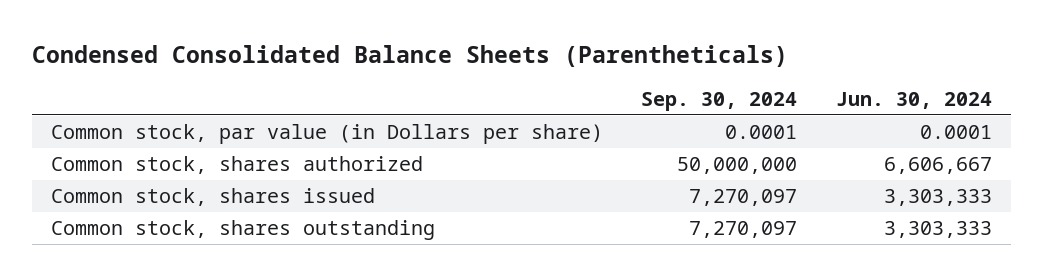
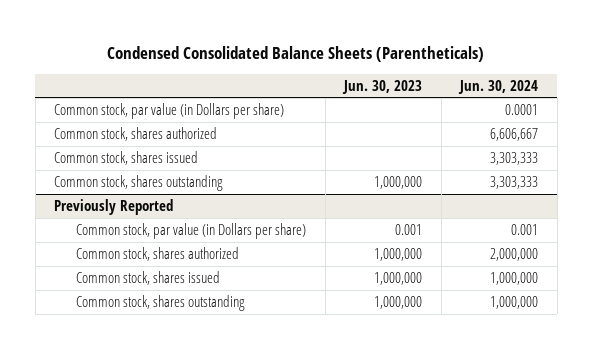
- | Sep. 30, 2024 | Jun. 30, 2024
+ | Jun. 30, 2023 | Jun. 30, 2024
+ Previously Reported
+ Common stock, par value (in Dollars per share) | 0.001 | 0.001
+ Common stock, shares authorized | 1,000,000 | 2,000,000
+ Common stock, shares issued | 1,000,000 | 1,000,000
+ Common stock, shares outstanding | 1,000,000 | 1,000,000

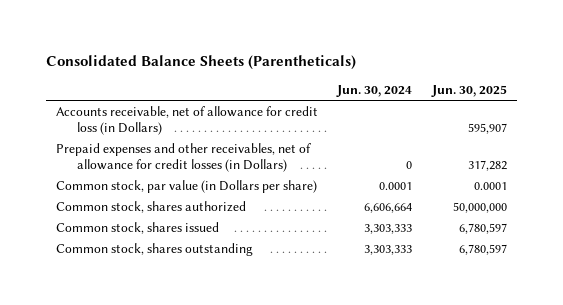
- Condensed Consolidated Balance Sheets (Parentheticals)
+ Consolidated Balance Sheets (Parentheticals)
- | Jun. 30, 2023 | Jun. 30, 2024
+ | Jun. 30, 2024 | Jun. 30, 2025
+ Accounts receivable, net of allowance for credit loss (in Dollars) | | 595,907
+ Prepaid expenses and other receivables, net of allowance for credit losses (in Dollars) | 0 | 317,282
- Common stock, shares authorized | | 6,606,667
+ Common stock, shares authorized | 6,606,664 | 50,000,000
- Previously Reported
- Common stock, par value (in Dollars per share) | 0.001 | 0.001
- Common stock, shares authorized | 1,000,000 | 2,000,000
- Common stock, shares issued | 1,000,000 | 1,000,000
- Common stock, shares outstanding | 1,000,000 | 1,000,000

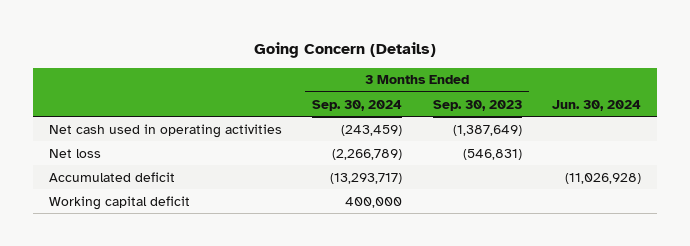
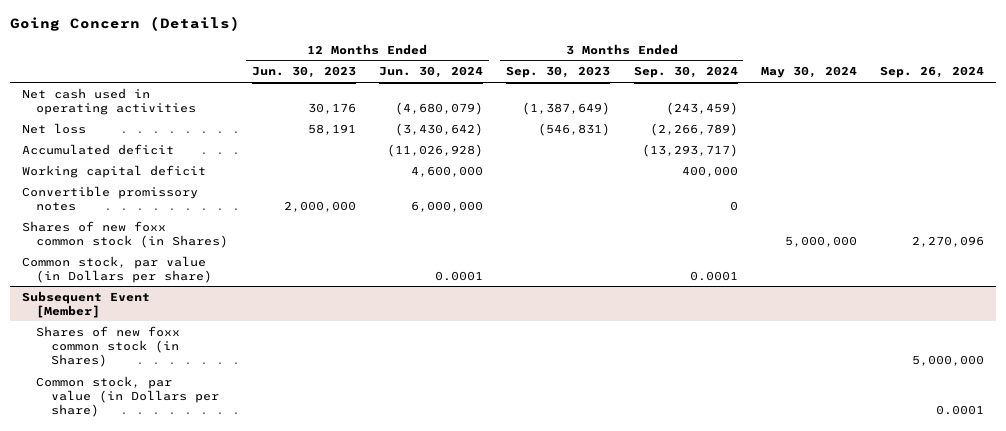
- | 3 Months Ended Sep. 30, 2024 | 3 Months Ended Sep. 30, 2023 | Jun. 30, 2024
+ | 12 Months Ended Jun. 30, 2023 | 12 Months Ended Jun. 30, 2024 | 3 Months Ended Sep. 30, 2023 | 3 Months Ended Sep. 30, 2024 | May 30, 2024 | Sep. 26, 2024
+ Convertible promissory notes | 2,000,000 | 6,000,000 | | 0 | |
+ Shares of new foxx common stock (in Shares) | | | | | 5,000,000 | 2,270,096
+ Common stock, par value (in Dollars per share) | | 0.0001 | | 0.0001 | |
+ Subsequent Event [Member]
+ Shares of new foxx common stock (in Shares) | | | | | | 5,000,000
+ Common stock, par value (in Dollars per share) | | | | | | 0.0001

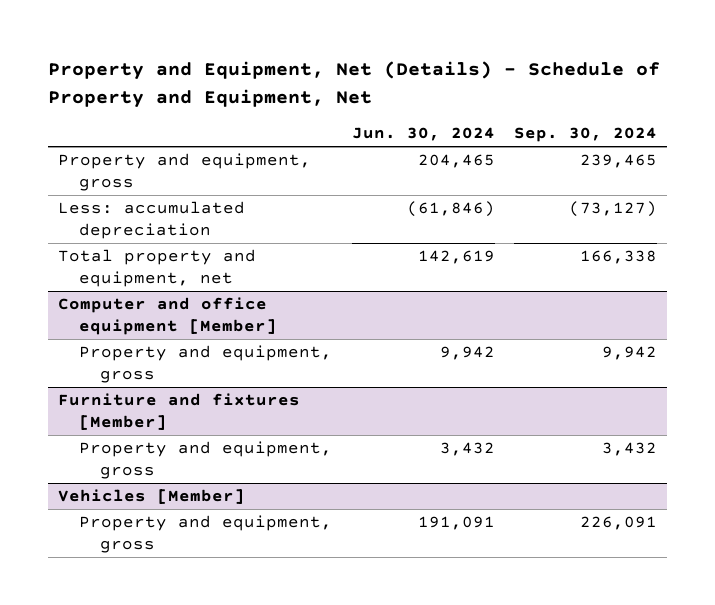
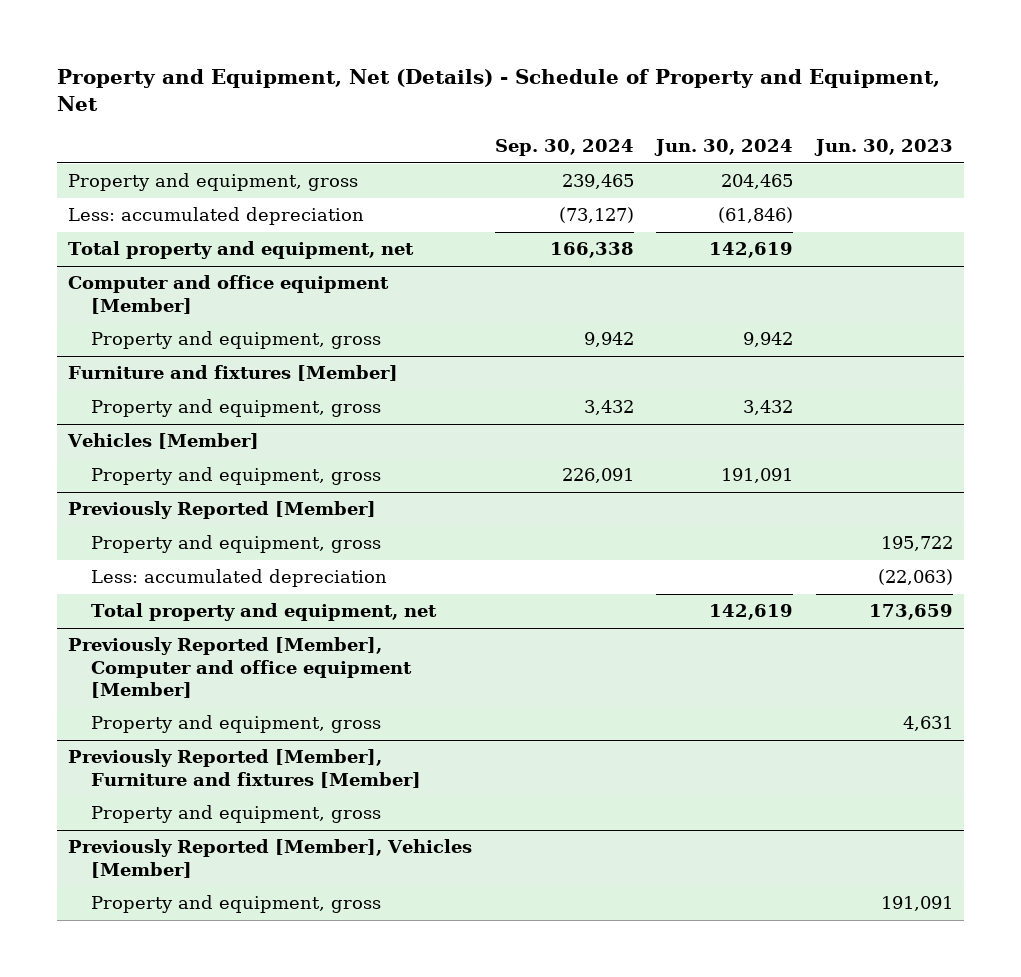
- | Jun. 30, 2024 | Sep. 30, 2024
+ | Sep. 30, 2024 | Jun. 30, 2024 | Jun. 30, 2023
+ Previously Reported [Member]
+ Property and equipment, gross | | | 195,722
+ Less: accumulated depreciation | | | (22,063)
+ Total property and equipment, net | | 142,619 | 173,659
+ Previously Reported [Member], Computer and office equipment [Member]
+ Property and equipment, gross | | | 4,631
+ Previously Reported [Member], Furniture and fixtures [Member]
+ Property and equipment, gross
+ Previously Reported [Member], Vehicles [Member]
+ Property and equipment, gross | | | 191,091

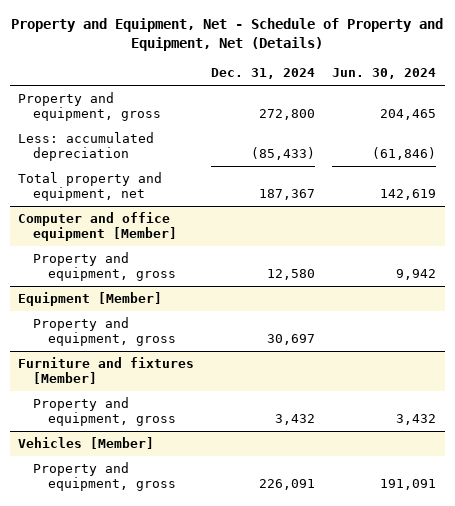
- Property and Equipment, Net (Details) - Schedule of Property and Equipment, Net
+ Property and Equipment, Net - Schedule of Property and Equipment, Net (Details)
- | Sep. 30, 2024 | Jun. 30, 2024 | Jun. 30, 2023
+ | Dec. 31, 2024 | Jun. 30, 2024
+ Equipment [Member]
+ Property and equipment, gross | 30,697 |
- Previously Reported [Member]
- Property and equipment, gross | | | 195,722
- Less: accumulated depreciation | | | (22,063)
- Total property and equipment, net | | 142,619 | 173,659
- Previously Reported [Member], Computer and office equipment [Member]
- Property and equipment, gross | | | 4,631
- Previously Reported [Member], Furniture and fixtures [Member]
- Property and equipment, gross
- Previously Reported [Member], Vehicles [Member]
- Property and equipment, gross | | | 191,091

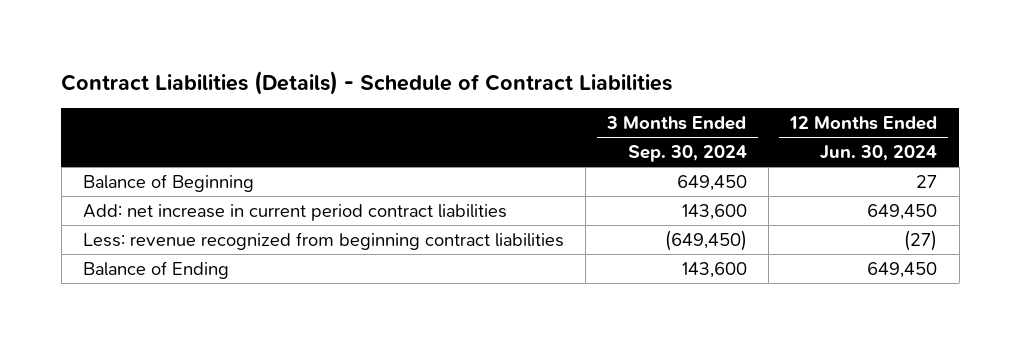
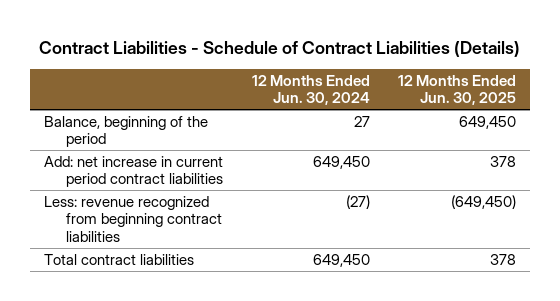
- Contract Liabilities (Details) - Schedule of Contract Liabilities
+ Contract Liabilities - Schedule of Contract Liabilities (Details)
- | 3 Months Ended Sep. 30, 2024 | 12 Months Ended Jun. 30, 2024
+ | 12 Months Ended Jun. 30, 2024 | 12 Months Ended Jun. 30, 2025
- Balance of Beginning | 649,450 | 27
+ Balance, beginning of the period | 27 | 649,450
- Balance of Ending | 143,600 | 649,450
+ Total contract liabilities | 649,450 | 378

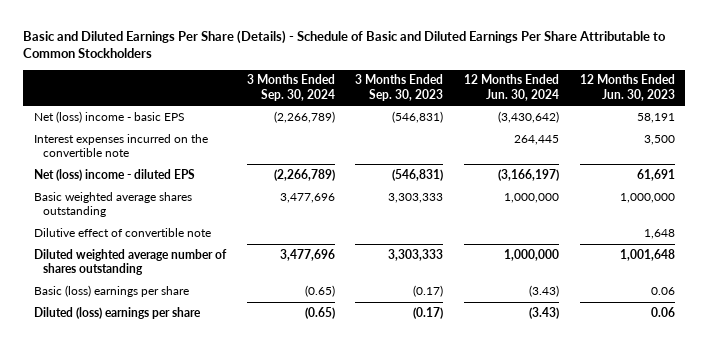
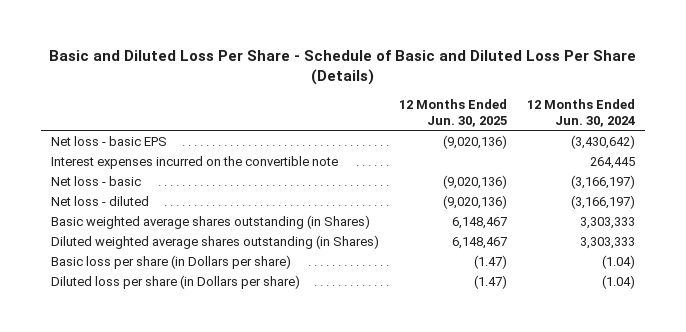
- Basic and Diluted Earnings Per Share (Details) - Schedule of Basic and Diluted Earnings Per Share Attributable to Common Stockholders
+ Basic and Diluted Loss Per Share - Schedule of Basic and Diluted Loss Per Share (Details)
- | 3 Months Ended Sep. 30, 2024 | 3 Months Ended Sep. 30, 2023 | 12 Months Ended Jun. 30, 2024 | 12 Months Ended Jun. 30, 2023
+ | 12 Months Ended Jun. 30, 2025 | 12 Months Ended Jun. 30, 2024
- Net (loss) income - basic EPS | (2,266,789) | (546,831) | (3,430,642) | 58,191
+ Net loss - basic EPS | (9,020,136) | (3,430,642)
- Net (loss) income - diluted EPS | (2,266,789) | (546,831) | (3,166,197) | 61,691
- Basic weighted average shares outstanding | 3,477,696 | 3,303,333 | 1,000,000 | 1,000,000
- Dilutive effect of convertible note | | | | 1,648
- Diluted weighted average number of shares outstanding | 3,477,696 | 3,303,333 | 1,000,000 | 1,001,648
- Basic (loss) earnings per share | (0.65) | (0.17) | (3.43) | 0.06
- Diluted (loss) earnings per share | (0.65) | (0.17) | (3.43) | 0.06
+ Net loss - basic | (9,020,136) | (3,166,197)
+ Net loss - diluted | (9,020,136) | (3,166,197)
+ Basic weighted average shares outstanding (in Shares) | 6,148,467 | 3,303,333
+ Diluted weighted average shares outstanding (in Shares) | 6,148,467 | 3,303,333
+ Basic loss per share (in Dollars per share) | (1.47) | (1.04)
+ Diluted loss per share (in Dollars per share) | (1.47) | (1.04)

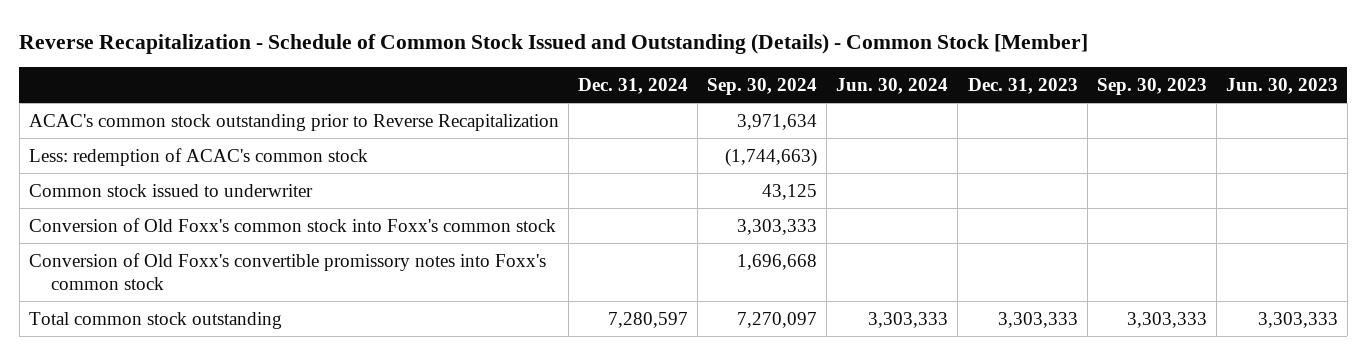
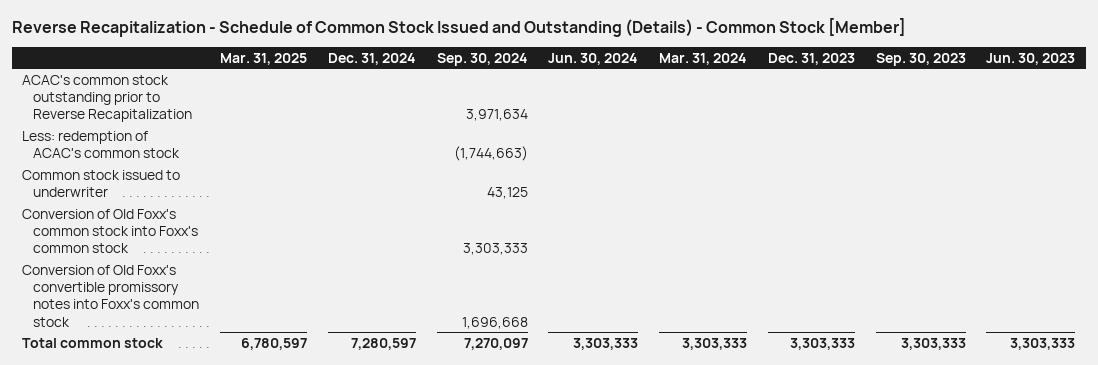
- | Dec. 31, 2024 | Sep. 30, 2024 | Jun. 30, 2024 | Dec. 31, 2023 | Sep. 30, 2023 | Jun. 30, 2023
+ | Mar. 31, 2025 | Dec. 31, 2024 | Sep. 30, 2024 | Jun. 30, 2024 | Mar. 31, 2024 | Dec. 31, 2023 | Sep. 30, 2023 | Jun. 30, 2023
- Total common stock outstanding | 7,280,597 | 7,270,097 | 3,303,333 | 3,303,333 | 3,303,333 | 3,303,333
+ Total common stock | 6,780,597 | 7,280,597 | 7,270,097 | 3,303,333 | 3,303,333 | 3,303,333 | 3,303,333 | 3,303,333

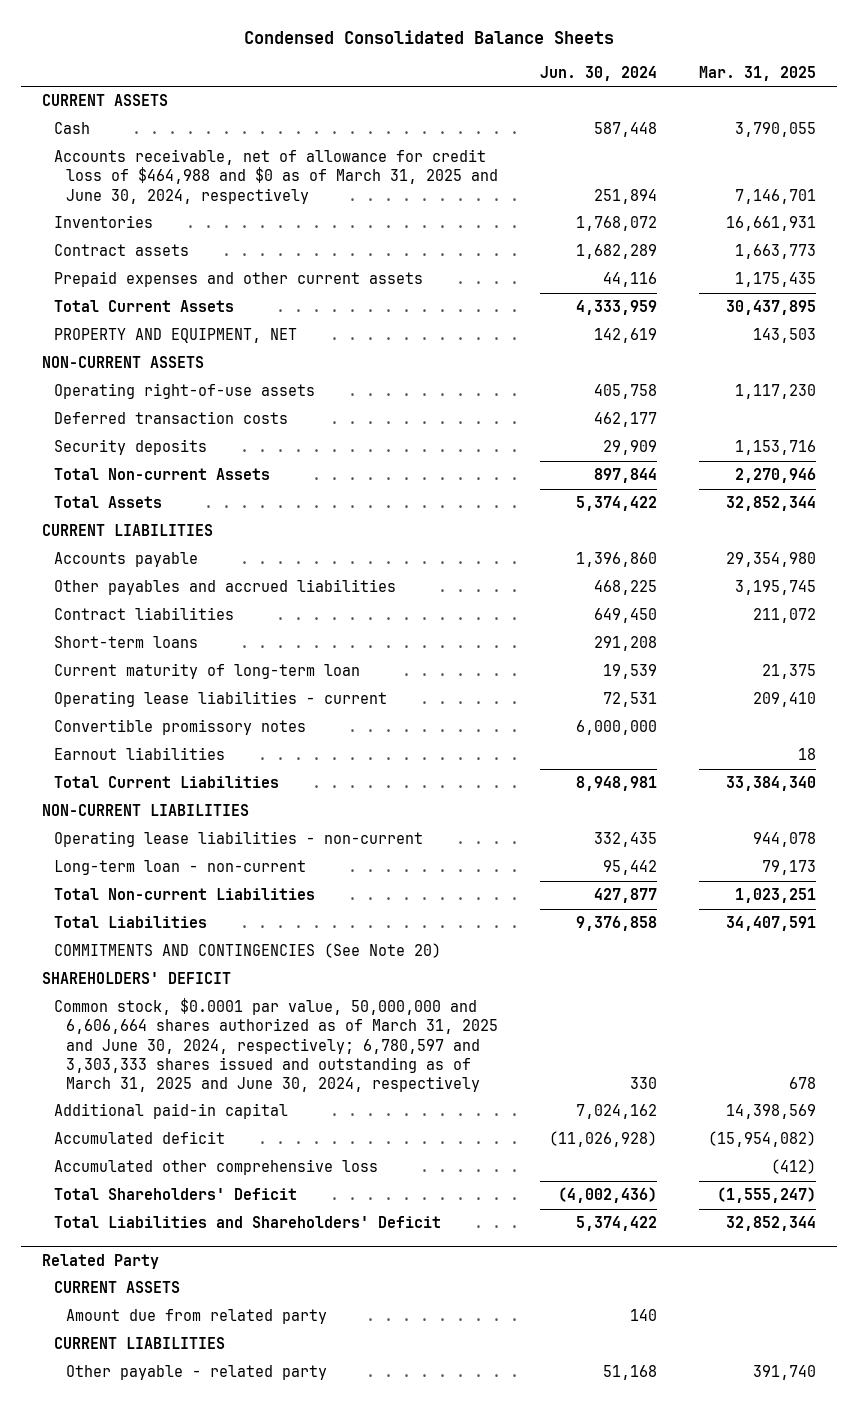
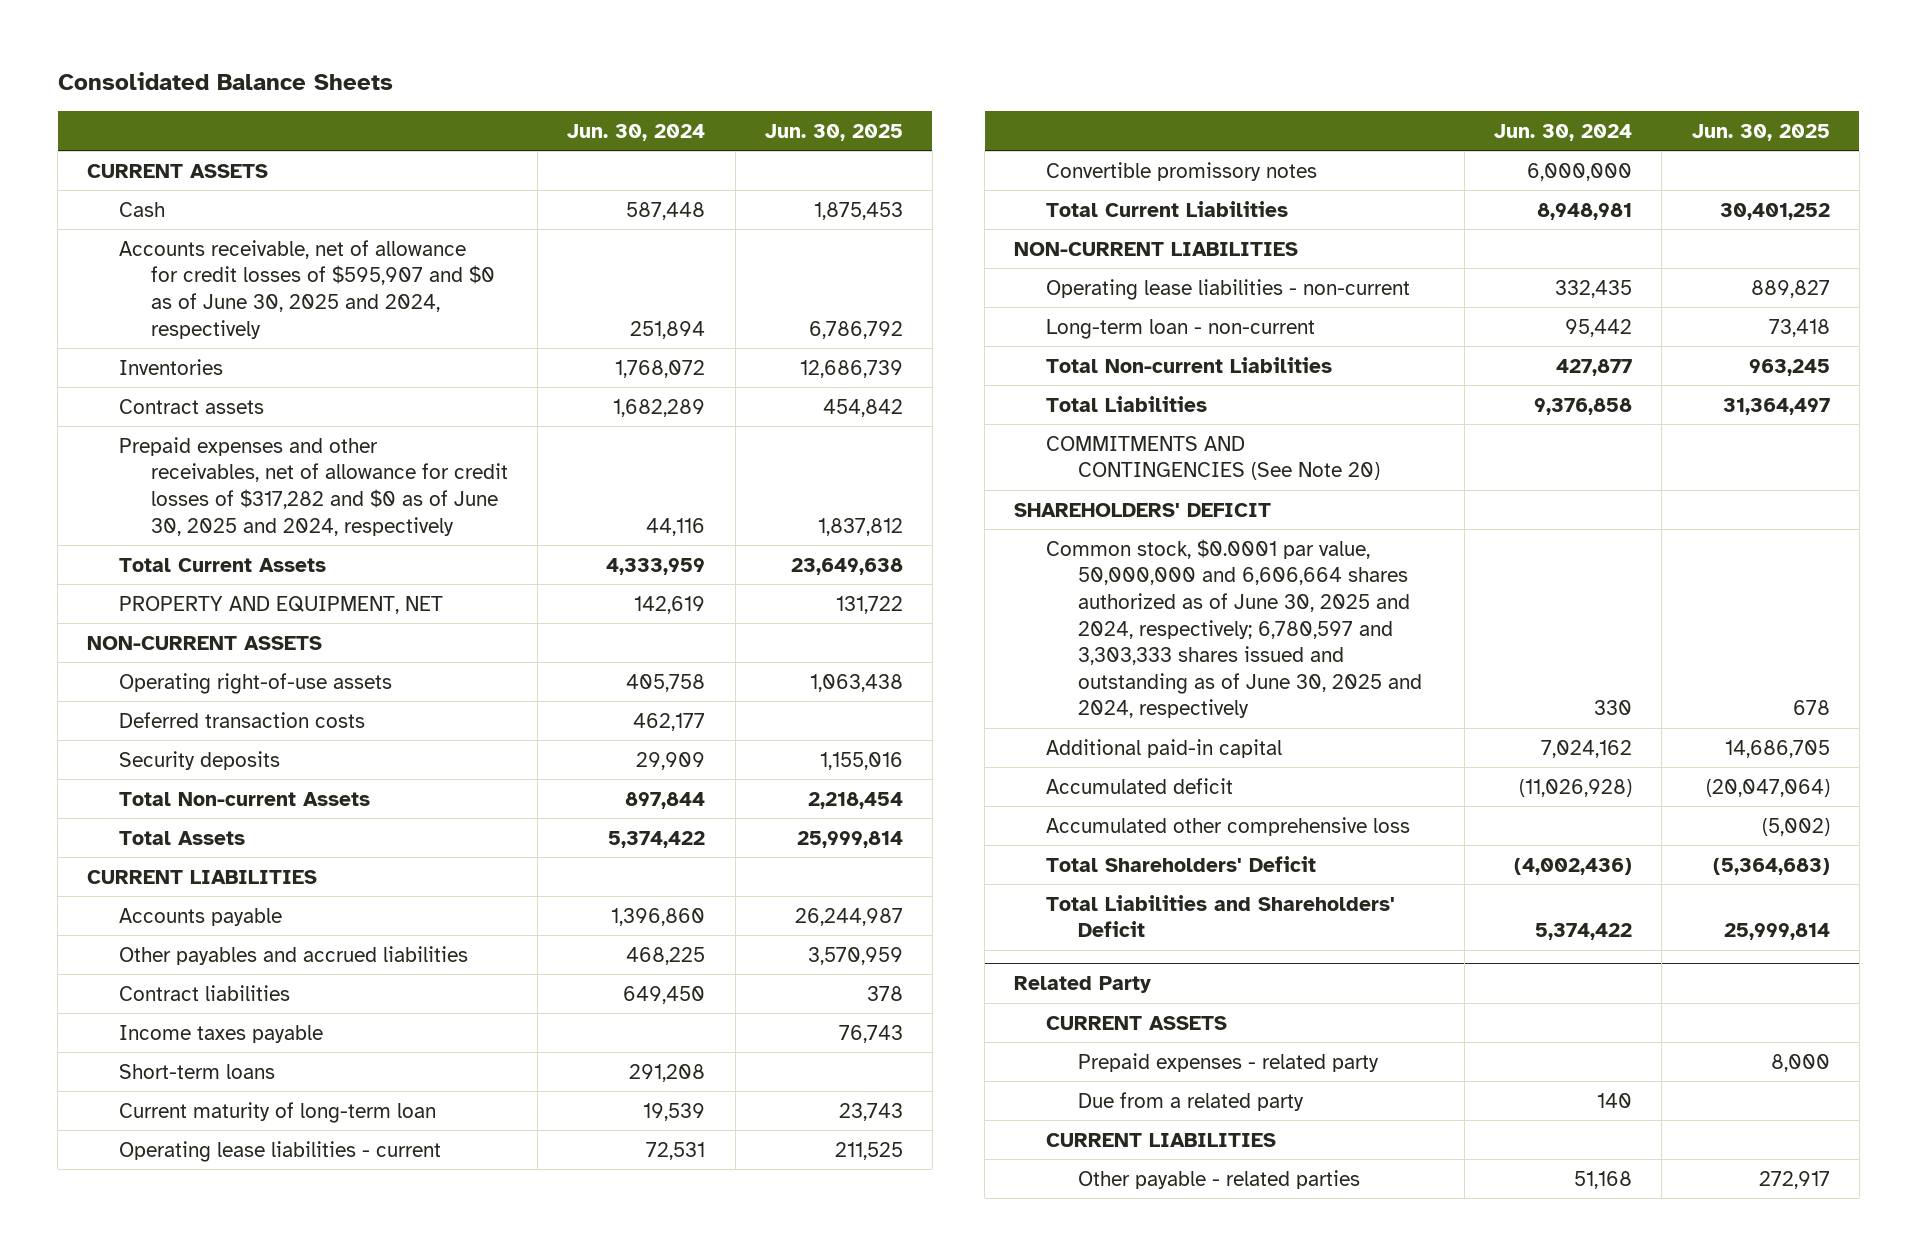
- Condensed Consolidated Balance Sheets
+ Consolidated Balance Sheets
- | Jun. 30, 2024 | Mar. 31, 2025
+ | Jun. 30, 2024 | Jun. 30, 2025
- Accounts receivable, net of allowance for credit loss of $464,988 and $0 as of March 31, 2025 and June 30, 2024, respectively | 251,894 | 7,146,701
+ Accounts receivable, net of allowance for credit losses of $595,907 and $0 as of June 30, 2025 and 2024, respectively | 251,894 | 6,786,792
- Prepaid expenses and other current assets | 44,116 | 1,175,435
+ Prepaid expenses and other receivables, net of allowance for credit losses of $317,282 and $0 as of June 30, 2025 and 2024, respectively | 44,116 | 1,837,812
+ Income taxes payable | | 76,743
- Earnout liabilities | | 18
- Common stock, $0.0001 par value, 50,000,000 and 6,606,664 shares authorized as of March 31, 2025 and June 30, 2024, respectively; 6,780,597 and 3,303,333 shares issued and outstanding as of March 31, 2025 and June 30, 2024, respectively | 330 | 678
+ Common stock, $0.0001 par value, 50,000,000 and 6,606,664 shares authorized as of June 30, 2025 and 2024, respectively; 6,780,597 and 3,303,333 shares issued and outstanding as of June 30, 2025 and 2024, respectively | 330 | 678
@ Related Party
- Amount due from related party | 140 |
+ Prepaid expenses - related party | | 8,000
+ Due from a related party | 140 |
- Other payable - related party | 51,168 | 391,740
+ Other payable - related parties | 51,168 | 272,917

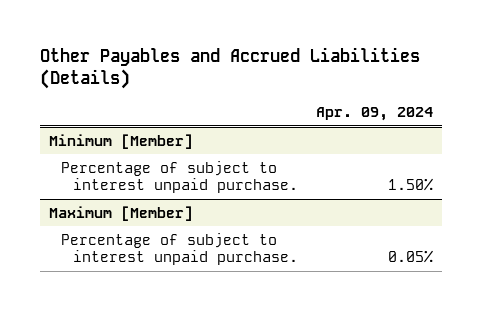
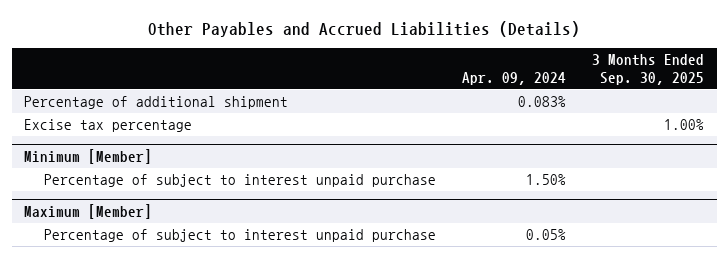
- | Apr. 09, 2024
+ | Apr. 09, 2024 | 3 Months Ended Sep. 30, 2025
+ Percentage of additional shipment | 0.083% |
+ Excise tax percentage | | 1.00%
@ Minimum [Member]
- Percentage of subject to interest unpaid purchase. | 1.50%
+ Percentage of subject to interest unpaid purchase | 1.50% |
@ Maximum [Member]
- Percentage of subject to interest unpaid purchase. | 0.05%
+ Percentage of subject to interest unpaid purchase | 0.05% |

